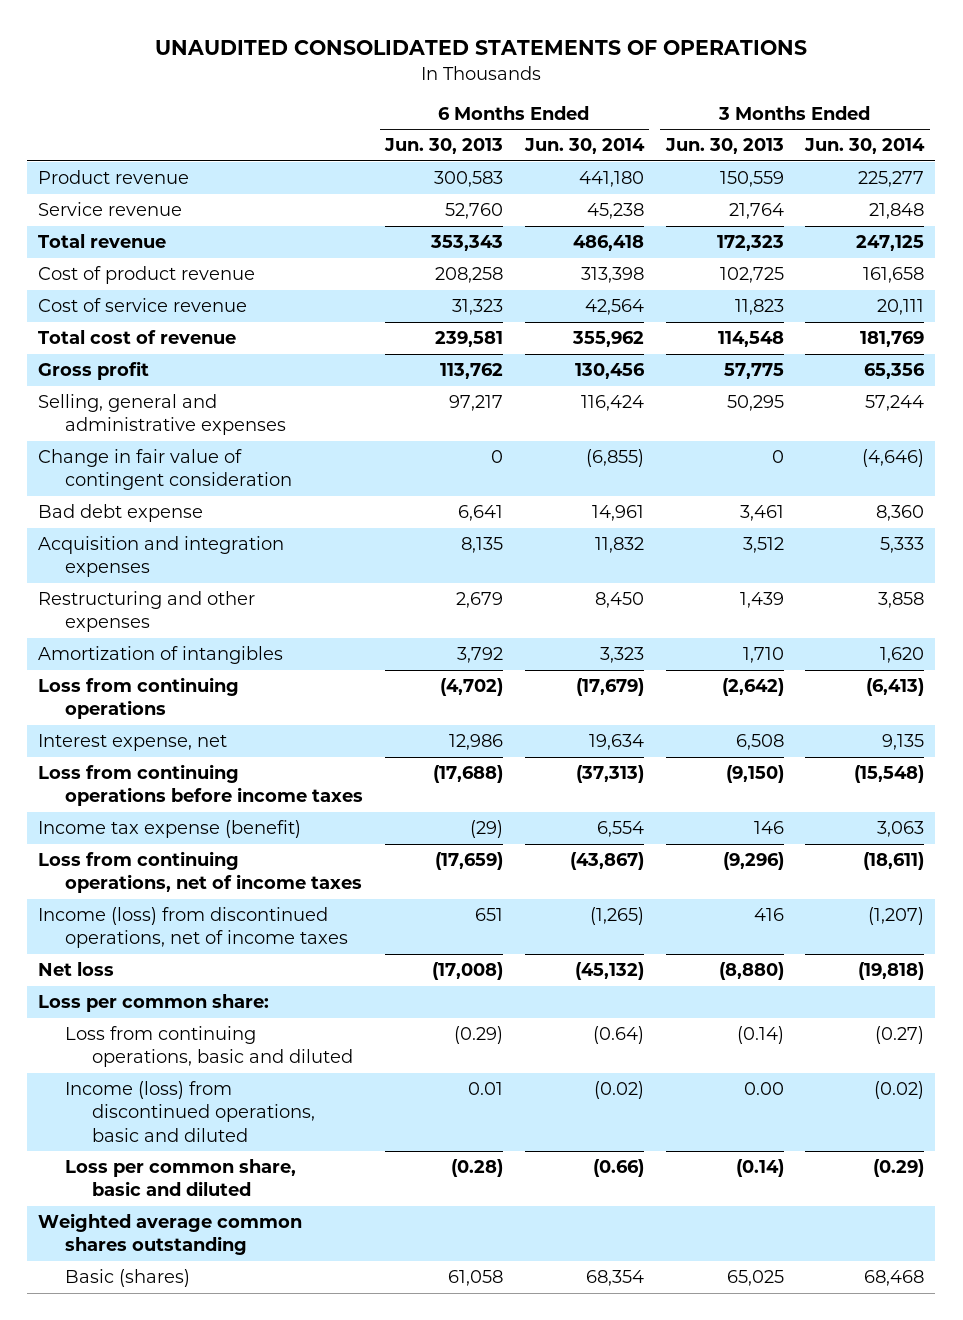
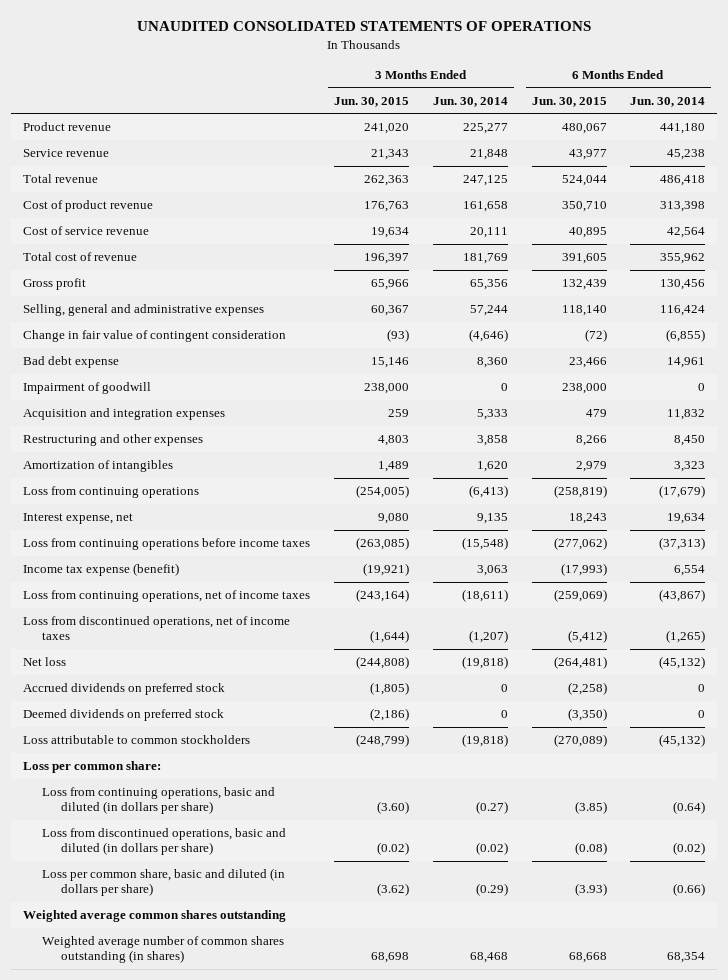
- | 6 Months Ended Jun. 30, 2013 | 6 Months Ended Jun. 30, 2014 | 3 Months Ended Jun. 30, 2013 | 3 Months Ended Jun. 30, 2014
+ | 3 Months Ended Jun. 30, 2015 | 3 Months Ended Jun. 30, 2014 | 6 Months Ended Jun. 30, 2015 | 6 Months Ended Jun. 30, 2014
+ Impairment of goodwill | 238,000 | 0 | 238,000 | 0
- Income (loss) from discontinued operations, net of income taxes | 651 | (1,265) | 416 | (1,207)
+ Loss from discontinued operations, net of income taxes | (1,644) | (1,207) | (5,412) | (1,265)
+ Accrued dividends on preferred stock | (1,805) | 0 | (2,258) | 0
+ Deemed dividends on preferred stock | (2,186) | 0 | (3,350) | 0
+ Loss attributable to common stockholders | (248,799) | (19,818) | (270,089) | (45,132)
- Loss from continuing operations, basic and diluted | (0.29) | (0.64) | (0.14) | (0.27)
- Income (loss) from discontinued operations, basic and diluted | 0.01 | (0.02) | 0.00 | (0.02)
- Loss per common share, basic and diluted | (0.28) | (0.66) | (0.14) | (0.29)
+ Loss from continuing operations, basic and diluted (in dollars per share) | (3.60) | (0.27) | (3.85) | (0.64)
+ Loss from discontinued operations, basic and diluted (in dollars per share) | (0.02) | (0.02) | (0.08) | (0.02)
+ Loss per common share, basic and diluted (in dollars per share) | (3.62) | (0.29) | (3.93) | (0.66)
- Basic (shares) | 61,058 | 68,354 | 65,025 | 68,468
+ Weighted average number of common shares outstanding (in shares) | 68,698 | 68,468 | 68,668 | 68,354

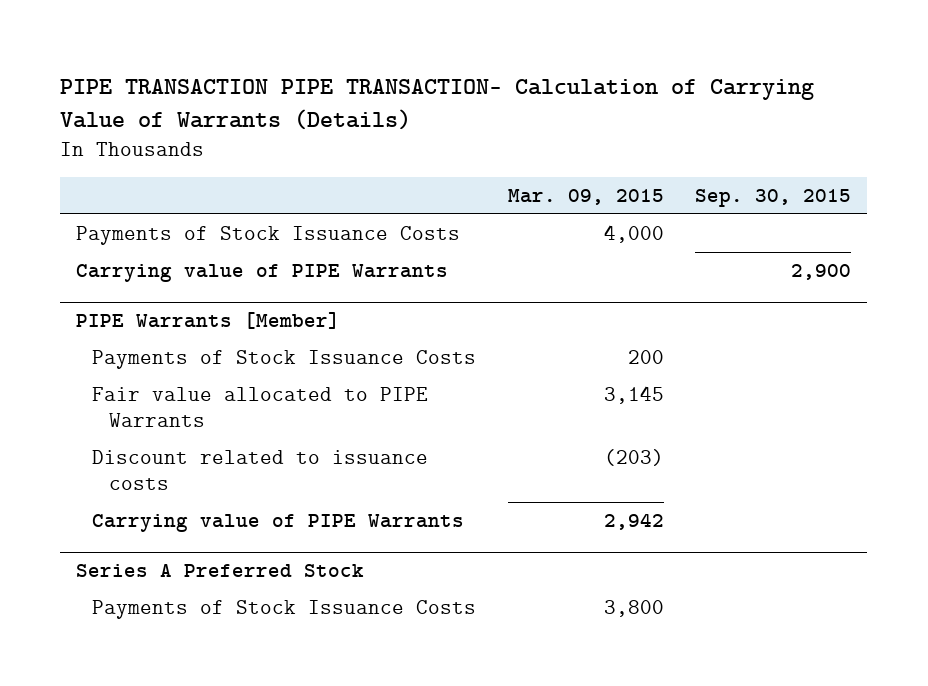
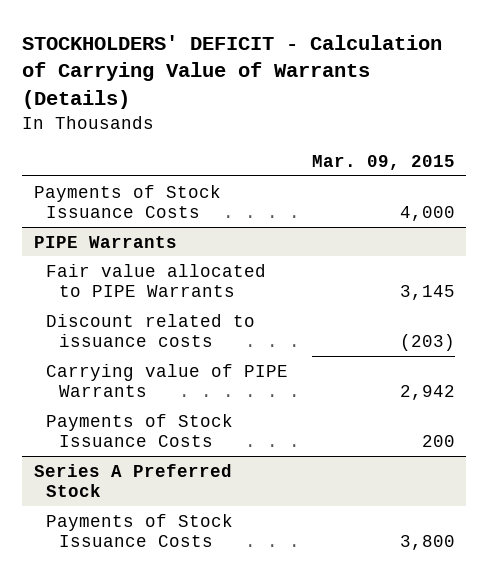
- PIPE TRANSACTION PIPE TRANSACTION- Calculation of Carrying Value of Warrants (Details)
+ STOCKHOLDERS' DEFICIT - Calculation of Carrying Value of Warrants (Details)
- | Mar. 09, 2015 | Sep. 30, 2015
+ | Mar. 09, 2015
- Carrying value of PIPE Warrants | | 2,900
- PIPE Warrants [Member]
- Payments of Stock Issuance Costs | 200 |
+ PIPE Warrants
+ Payments of Stock Issuance Costs | 200

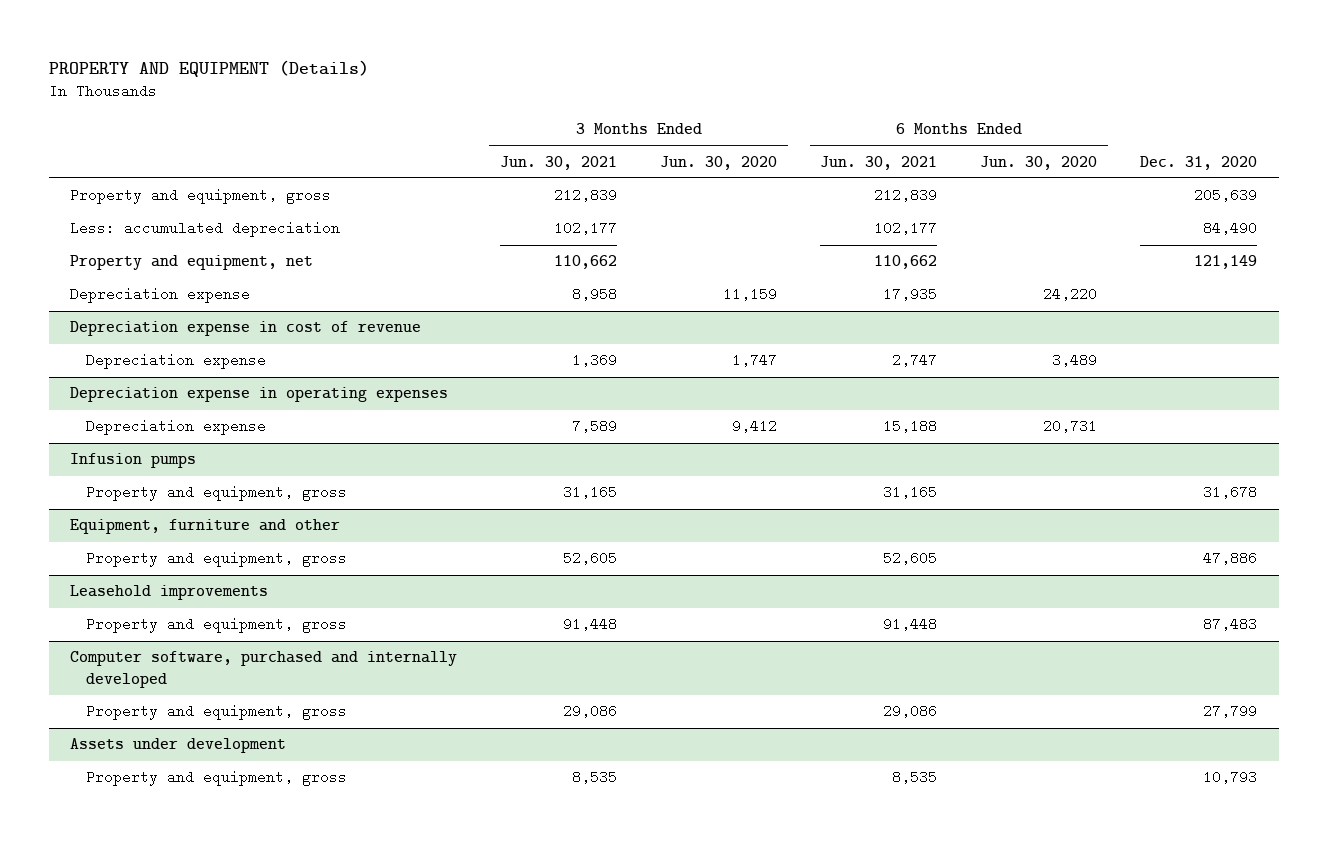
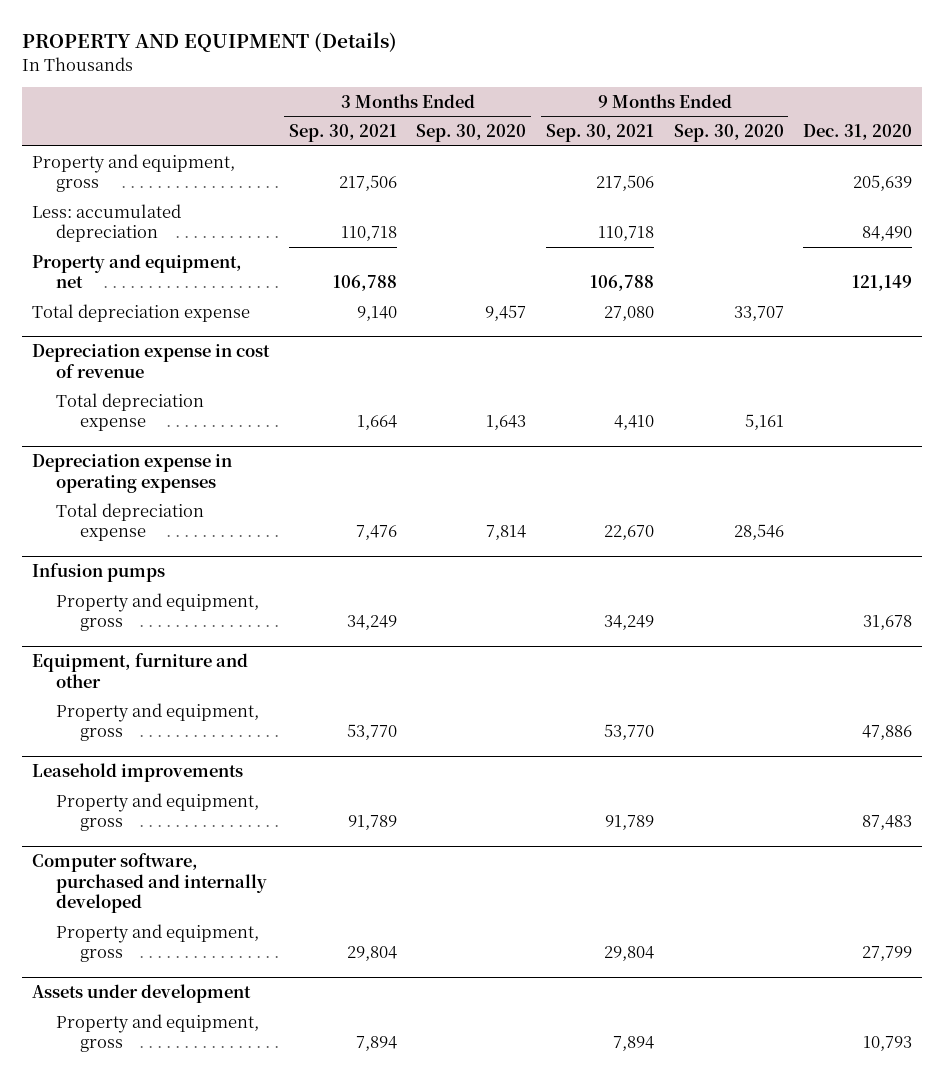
- | 3 Months Ended Jun. 30, 2021 | 3 Months Ended Jun. 30, 2020 | 6 Months Ended Jun. 30, 2021 | 6 Months Ended Jun. 30, 2020 | Dec. 31, 2020
+ | 3 Months Ended Sep. 30, 2021 | 3 Months Ended Sep. 30, 2020 | 9 Months Ended Sep. 30, 2021 | 9 Months Ended Sep. 30, 2020 | Dec. 31, 2020
- Depreciation expense | 8,958 | 11,159 | 17,935 | 24,220 |
+ Total depreciation expense | 9,140 | 9,457 | 27,080 | 33,707 |
@ Depreciation expense in cost of revenue
- Depreciation expense | 1,369 | 1,747 | 2,747 | 3,489 |
+ Total depreciation expense | 1,664 | 1,643 | 4,410 | 5,161 |
@ Depreciation expense in operating expenses
- Depreciation expense | 7,589 | 9,412 | 15,188 | 20,731 |
+ Total depreciation expense | 7,476 | 7,814 | 22,670 | 28,546 |

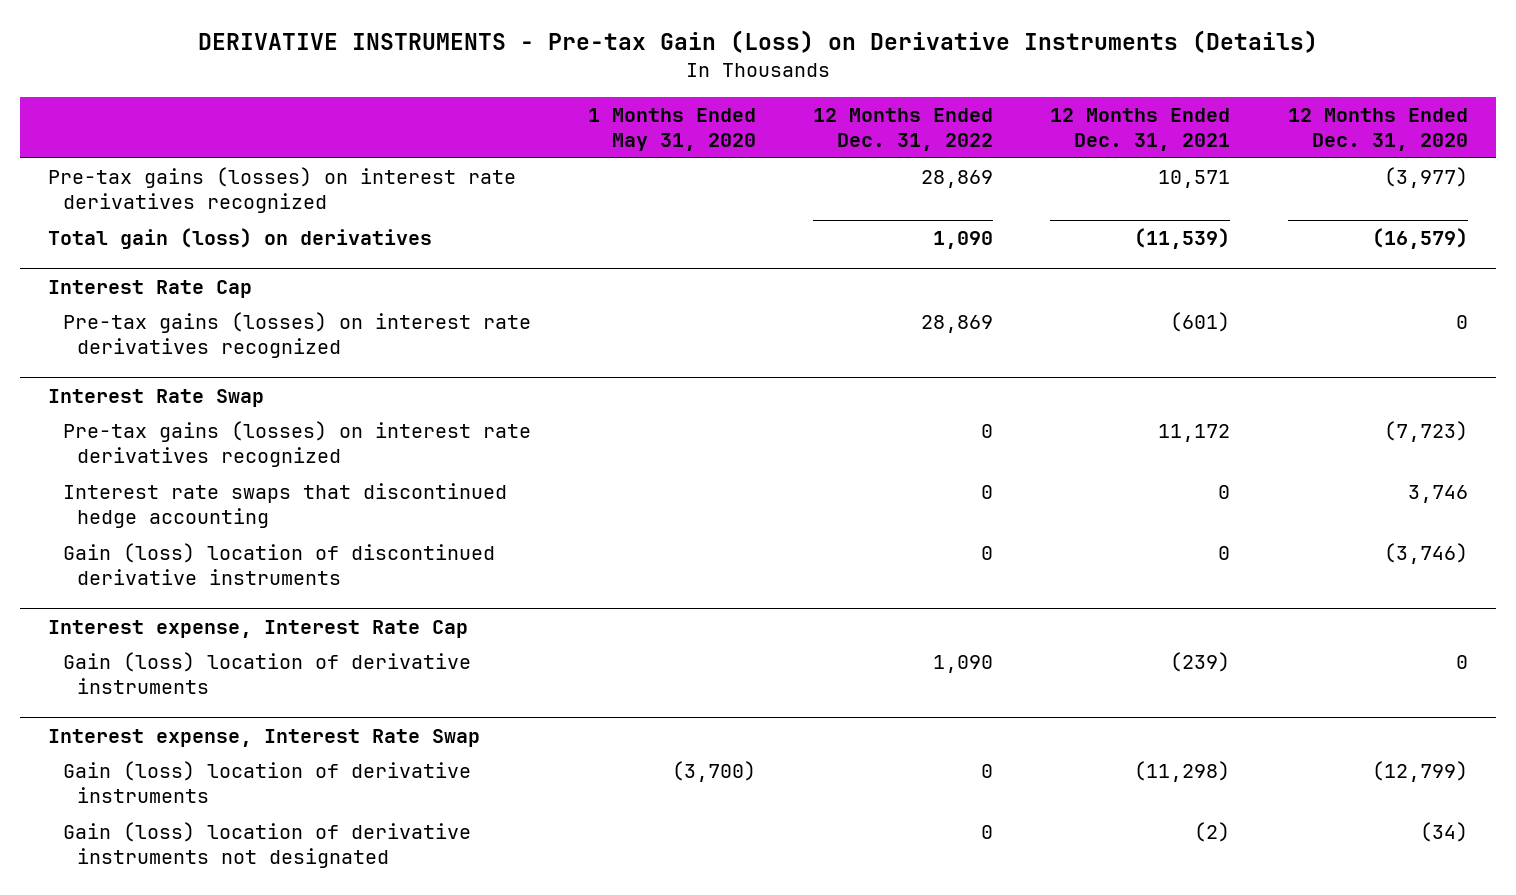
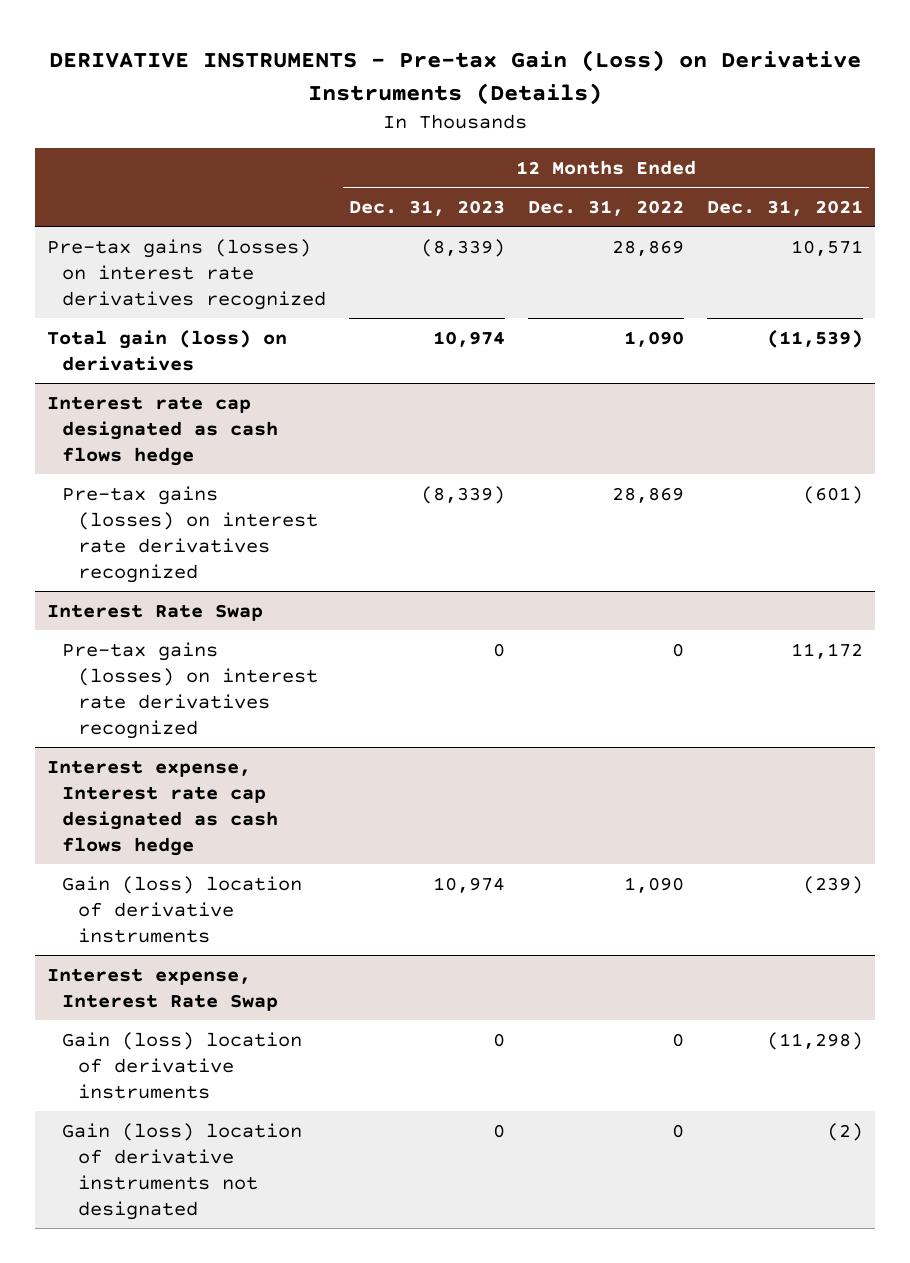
- | 1 Months Ended May 31, 2020 | 12 Months Ended Dec. 31, 2022 | 12 Months Ended Dec. 31, 2021 | 12 Months Ended Dec. 31, 2020
+ | 12 Months Ended Dec. 31, 2023 | 12 Months Ended Dec. 31, 2022 | 12 Months Ended Dec. 31, 2021
- Interest Rate Cap
+ Interest rate cap designated as cash flows hedge
@ Interest Rate Swap
- Interest rate swaps that discontinued hedge accounting | | 0 | 0 | 3,746
- Gain (loss) location of discontinued derivative instruments | | 0 | 0 | (3,746)
- Interest expense, Interest Rate Cap
+ Interest expense, Interest rate cap designated as cash flows hedge

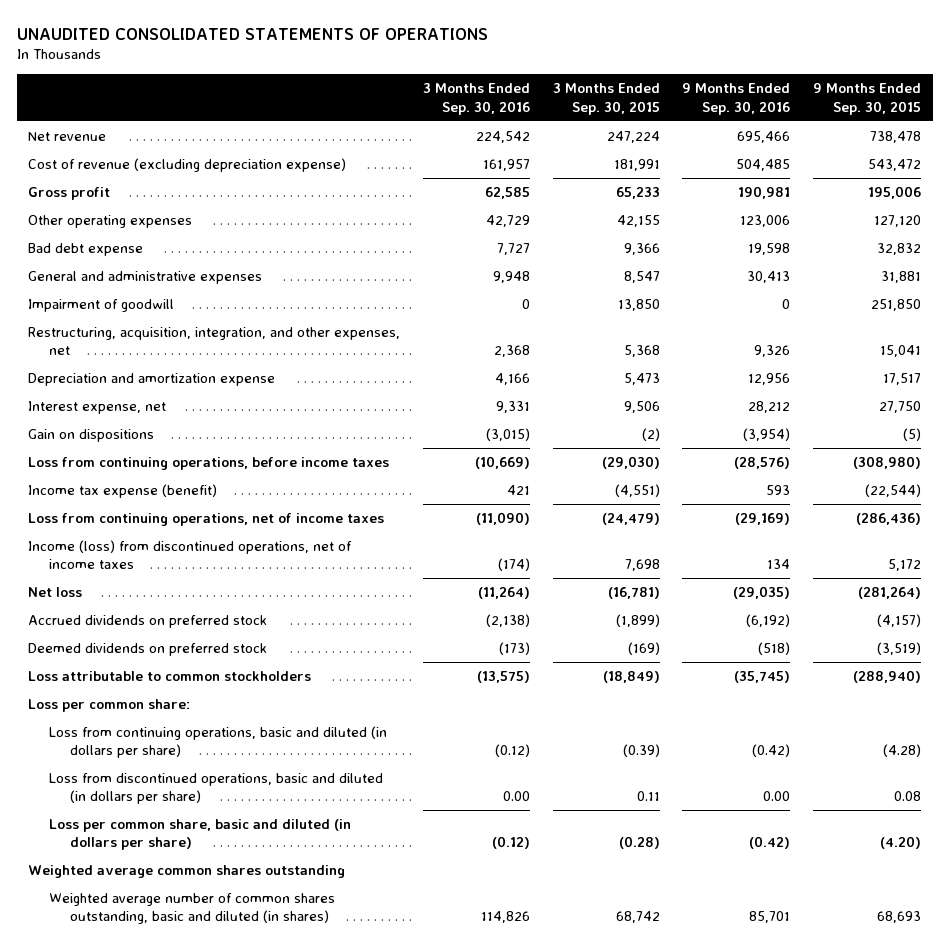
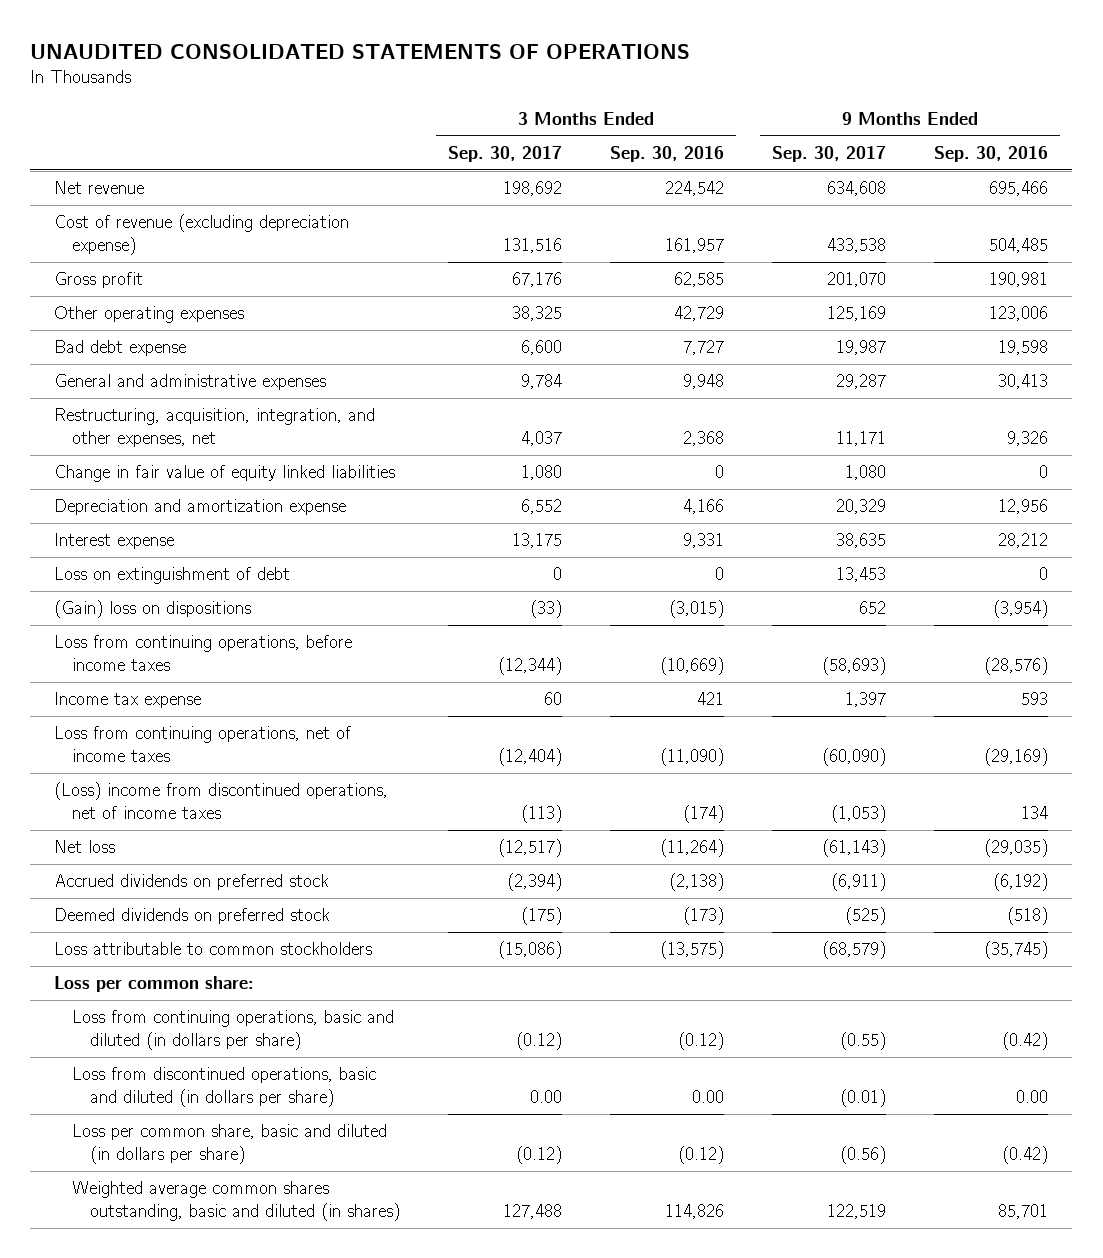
- | 3 Months Ended Sep. 30, 2016 | 3 Months Ended Sep. 30, 2015 | 9 Months Ended Sep. 30, 2016 | 9 Months Ended Sep. 30, 2015
+ | 3 Months Ended Sep. 30, 2017 | 3 Months Ended Sep. 30, 2016 | 9 Months Ended Sep. 30, 2017 | 9 Months Ended Sep. 30, 2016
- Impairment of goodwill | 0 | 13,850 | 0 | 251,850
+ Change in fair value of equity linked liabilities | 1,080 | 0 | 1,080 | 0
- Interest expense, net | 9,331 | 9,506 | 28,212 | 27,750
- Gain on dispositions | (3,015) | (2) | (3,954) | (5)
+ Interest expense | 13,175 | 9,331 | 38,635 | 28,212
+ Loss on extinguishment of debt | 0 | 0 | 13,453 | 0
+ (Gain) loss on dispositions | (33) | (3,015) | 652 | (3,954)
- Income tax expense (benefit) | 421 | (4,551) | 593 | (22,544)
+ Income tax expense | 60 | 421 | 1,397 | 593
- Income (loss) from discontinued operations, net of income taxes | (174) | 7,698 | 134 | 5,172
+ (Loss) income from discontinued operations, net of income taxes | (113) | (174) | (1,053) | 134
- Weighted average common shares outstanding
- Weighted average number of common shares outstanding, basic and diluted (in shares) | 114,826 | 68,742 | 85,701 | 68,693
+ Weighted average common shares outstanding, basic and diluted (in shares) | 127,488 | 114,826 | 122,519 | 85,701

